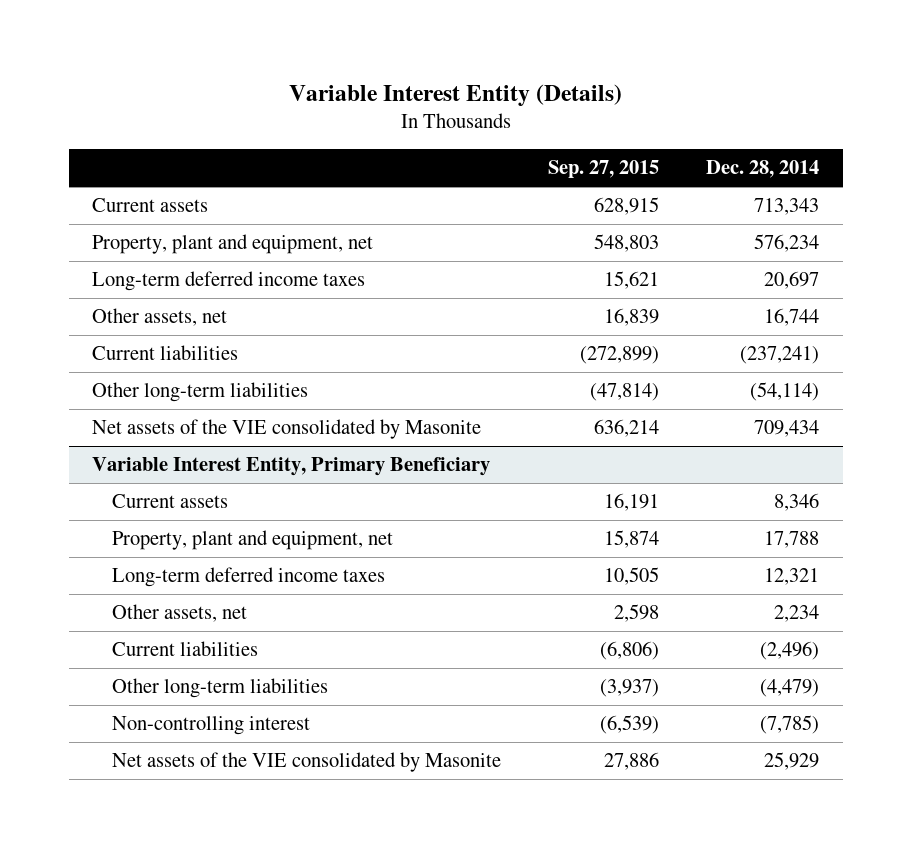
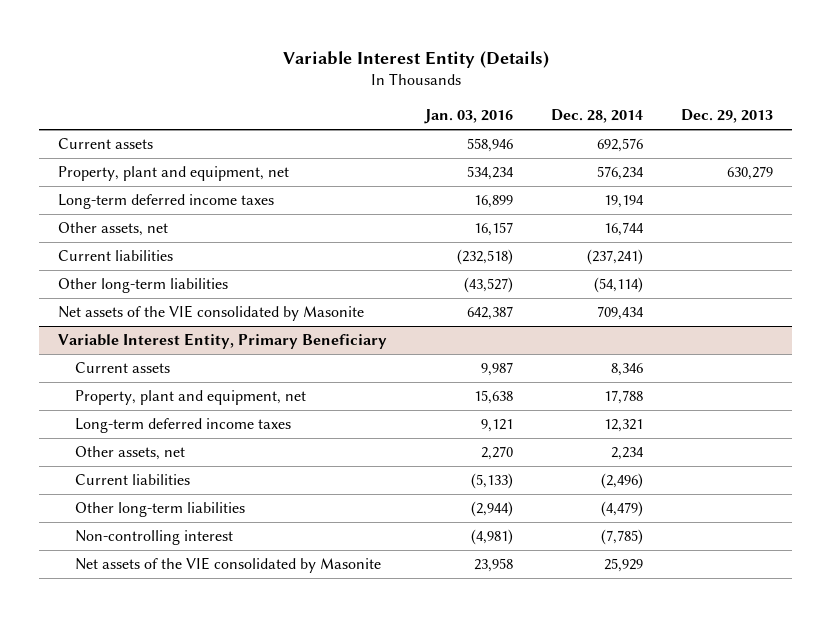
- | Sep. 27, 2015 | Dec. 28, 2014
+ | Jan. 03, 2016 | Dec. 28, 2014 | Dec. 29, 2013
- Current assets | 628,915 | 713,343
+ Current assets | 558,946 | 692,576 |
- Long-term deferred income taxes | 15,621 | 20,697
+ Long-term deferred income taxes | 16,899 | 19,194 |

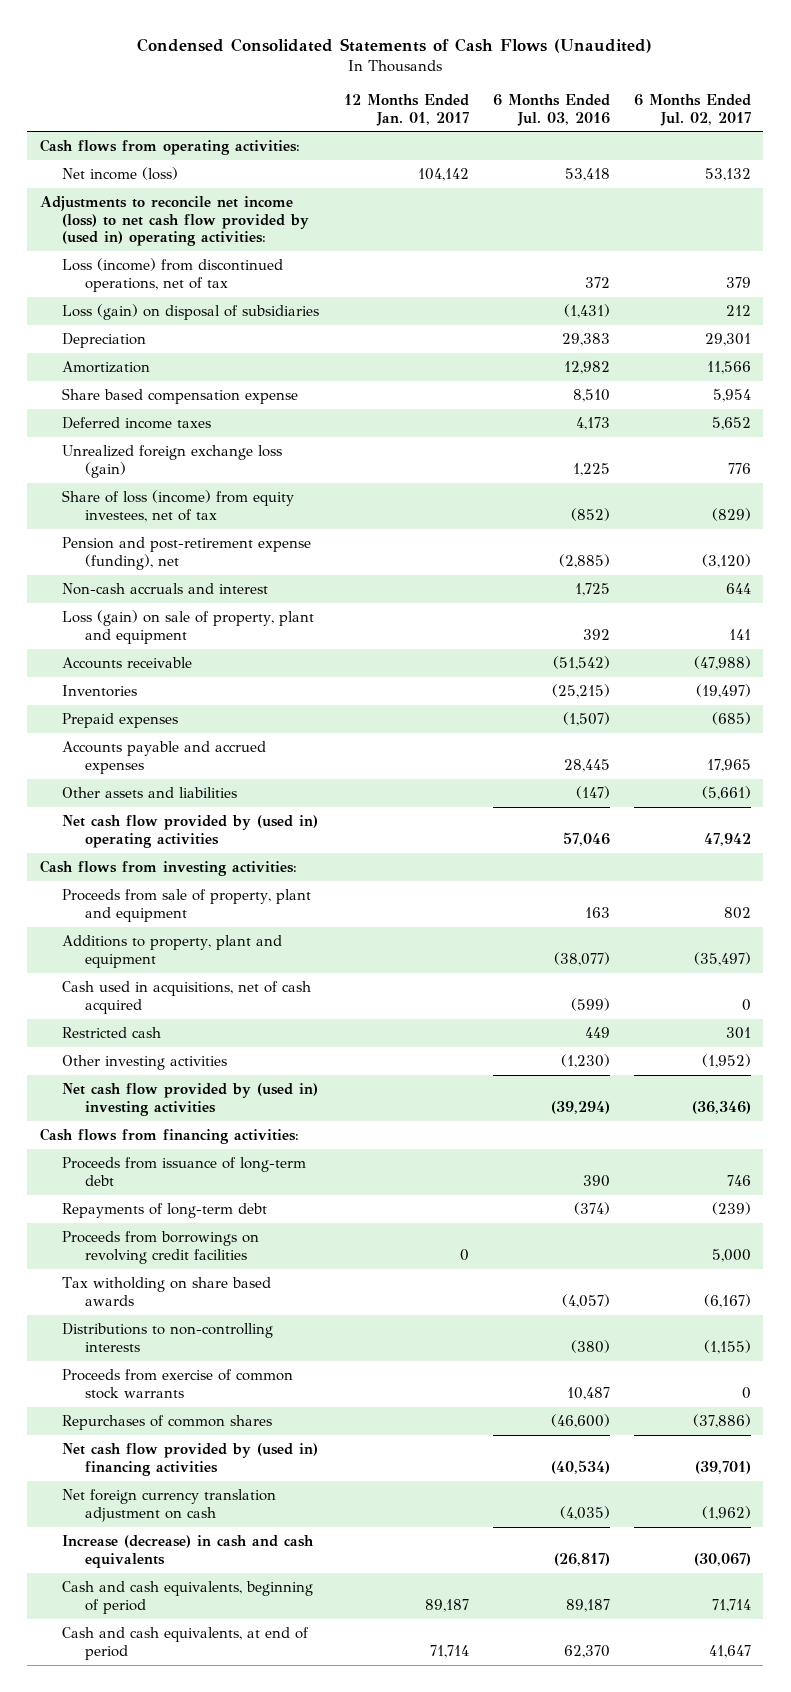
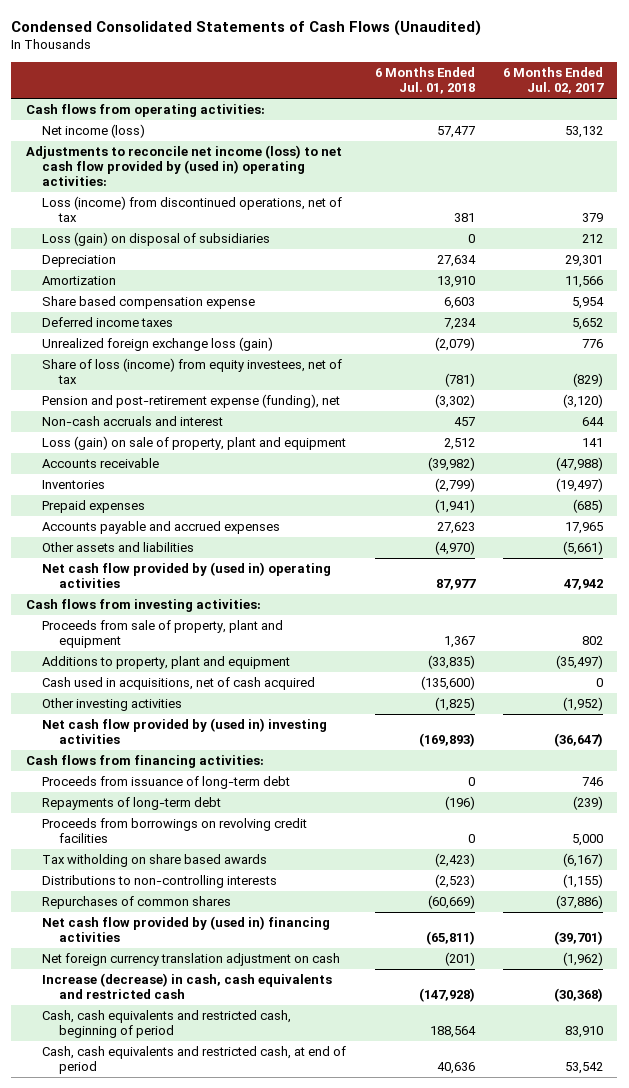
- | 12 Months Ended Jan. 01, 2017 | 6 Months Ended Jul. 03, 2016 | 6 Months Ended Jul. 02, 2017
+ | 6 Months Ended Jul. 01, 2018 | 6 Months Ended Jul. 02, 2017
- Restricted cash | | 449 | 301
- Net cash flow provided by (used in) investing activities | | (39,294) | (36,346)
+ Net cash flow provided by (used in) investing activities | (169,893) | (36,647)
- Proceeds from exercise of common stock warrants | | 10,487 | 0
- Increase (decrease) in cash and cash equivalents | | (26,817) | (30,067)
- Cash and cash equivalents, beginning of period | 89,187 | 89,187 | 71,714
- Cash and cash equivalents, at end of period | 71,714 | 62,370 | 41,647
+ Increase (decrease) in cash, cash equivalents and restricted cash | (147,928) | (30,368)
+ Cash, cash equivalents and restricted cash, beginning of period | 188,564 | 83,910
+ Cash, cash equivalents and restricted cash, at end of period | 40,636 | 53,542

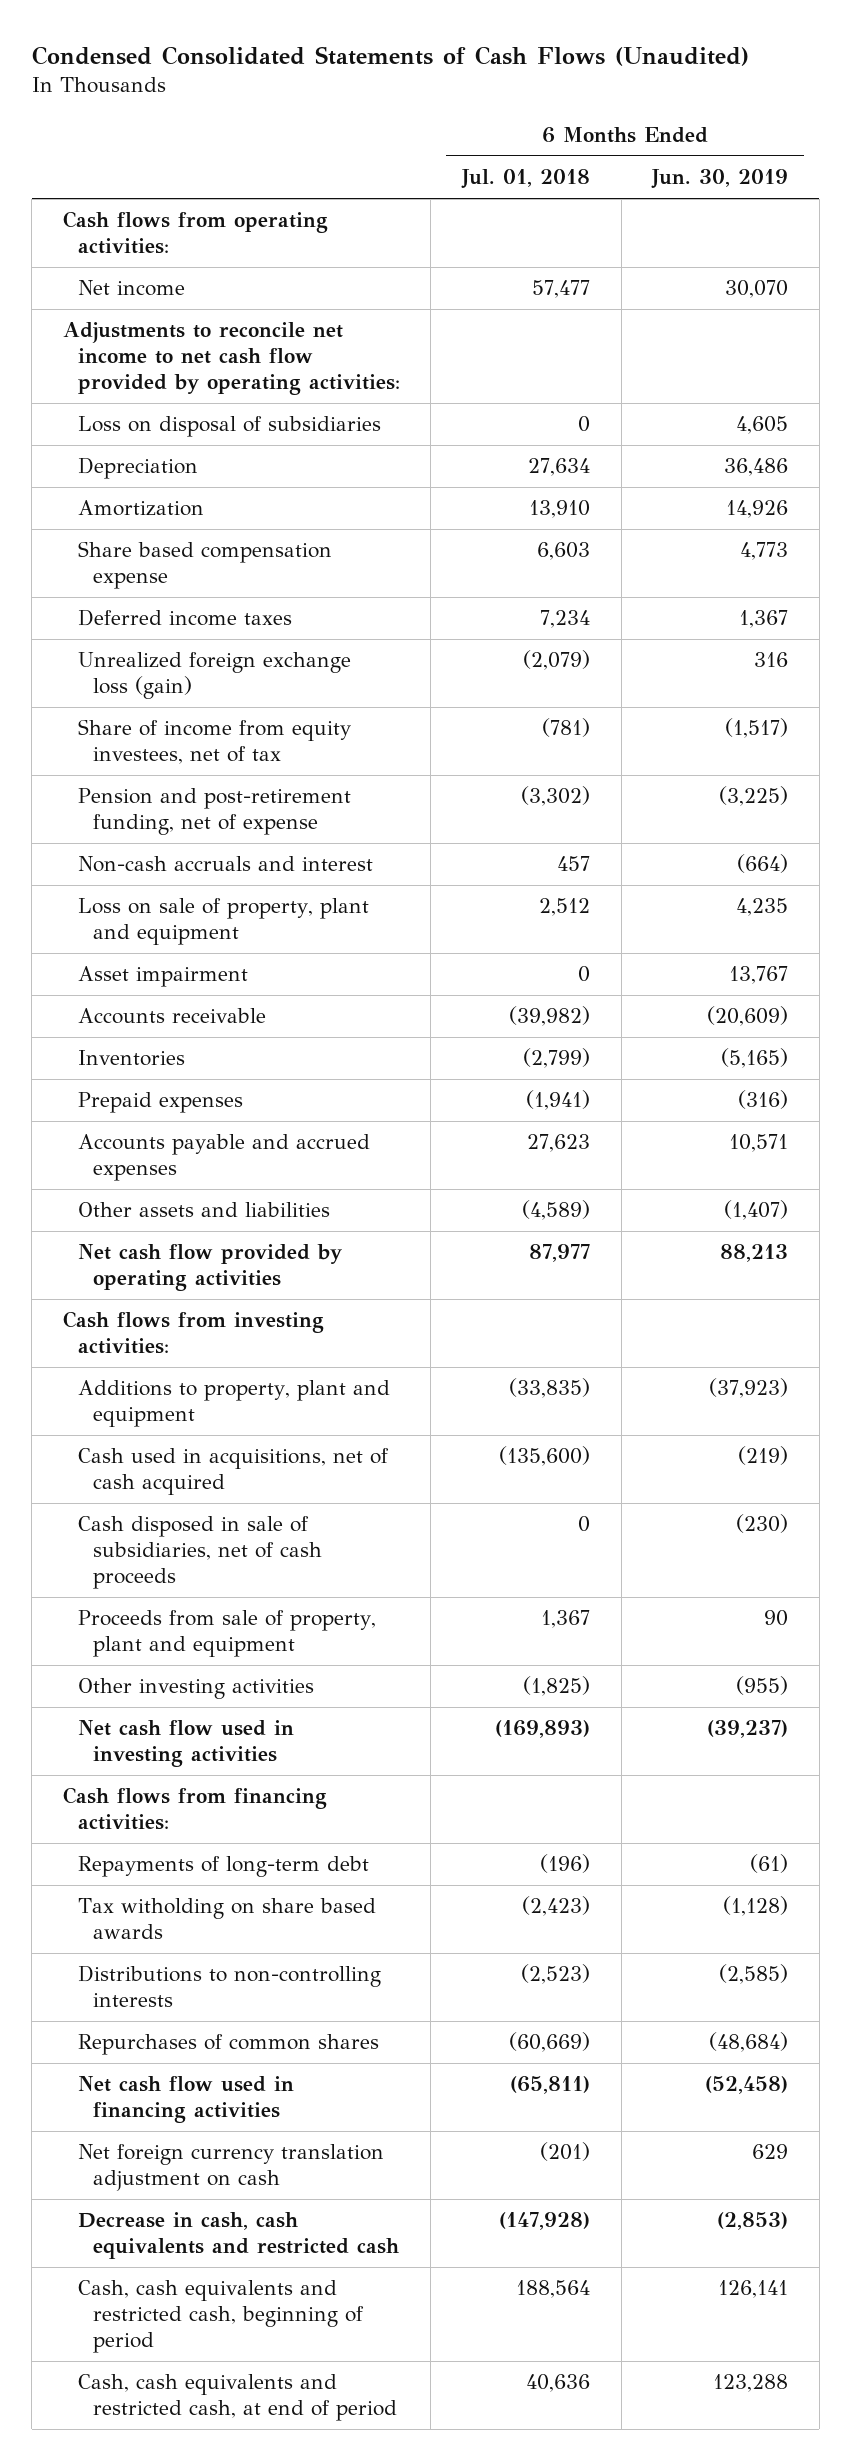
- | 6 Months Ended Jul. 01, 2018 | 6 Months Ended Jul. 02, 2017
+ | 6 Months Ended Jul. 01, 2018 | 6 Months Ended Jun. 30, 2019
- Net income (loss) | 57,477 | 53,132
- Adjustments to reconcile net income (loss) to net cash flow provided by (used in) operating activities:
- Loss (income) from discontinued operations, net of tax | 381 | 379
- Loss (gain) on disposal of subsidiaries | 0 | 212
+ Net income | 57,477 | 30,070
+ Adjustments to reconcile net income to net cash flow provided by operating activities:
+ Loss on disposal of subsidiaries | 0 | 4,605
- Share of loss (income) from equity investees, net of tax | (781) | (829)
- Pension and post-retirement expense (funding), net | (3,302) | (3,120)
+ Share of income from equity investees, net of tax | (781) | (1,517)
+ Pension and post-retirement funding, net of expense | (3,302) | (3,225)
- Loss (gain) on sale of property, plant and equipment | 2,512 | 141
+ Loss on sale of property, plant and equipment | 2,512 | 4,235
+ Asset impairment | 0 | 13,767
- Other assets and liabilities | (4,970) | (5,661)
- Net cash flow provided by (used in) operating activities | 87,977 | 47,942
+ Other assets and liabilities | (4,589) | (1,407)
+ Net cash flow provided by operating activities | 87,977 | 88,213
+ Cash disposed in sale of subsidiaries, net of cash proceeds | 0 | (230)
moved down: Proceeds from sale of property, plant and equipment | 1,367 | 90
- Net cash flow provided by (used in) investing activities | (169,893) | (36,647)
+ Net cash flow used in investing activities | (169,893) | (39,237)
- Proceeds from issuance of long-term debt | 0 | 746
- Proceeds from borrowings on revolving credit facilities | 0 | 5,000
- Net cash flow provided by (used in) financing activities | (65,811) | (39,701)
+ Net cash flow used in financing activities | (65,811) | (52,458)
- Increase (decrease) in cash, cash equivalents and restricted cash | (147,928) | (30,368)
+ Decrease in cash, cash equivalents and restricted cash | (147,928) | (2,853)

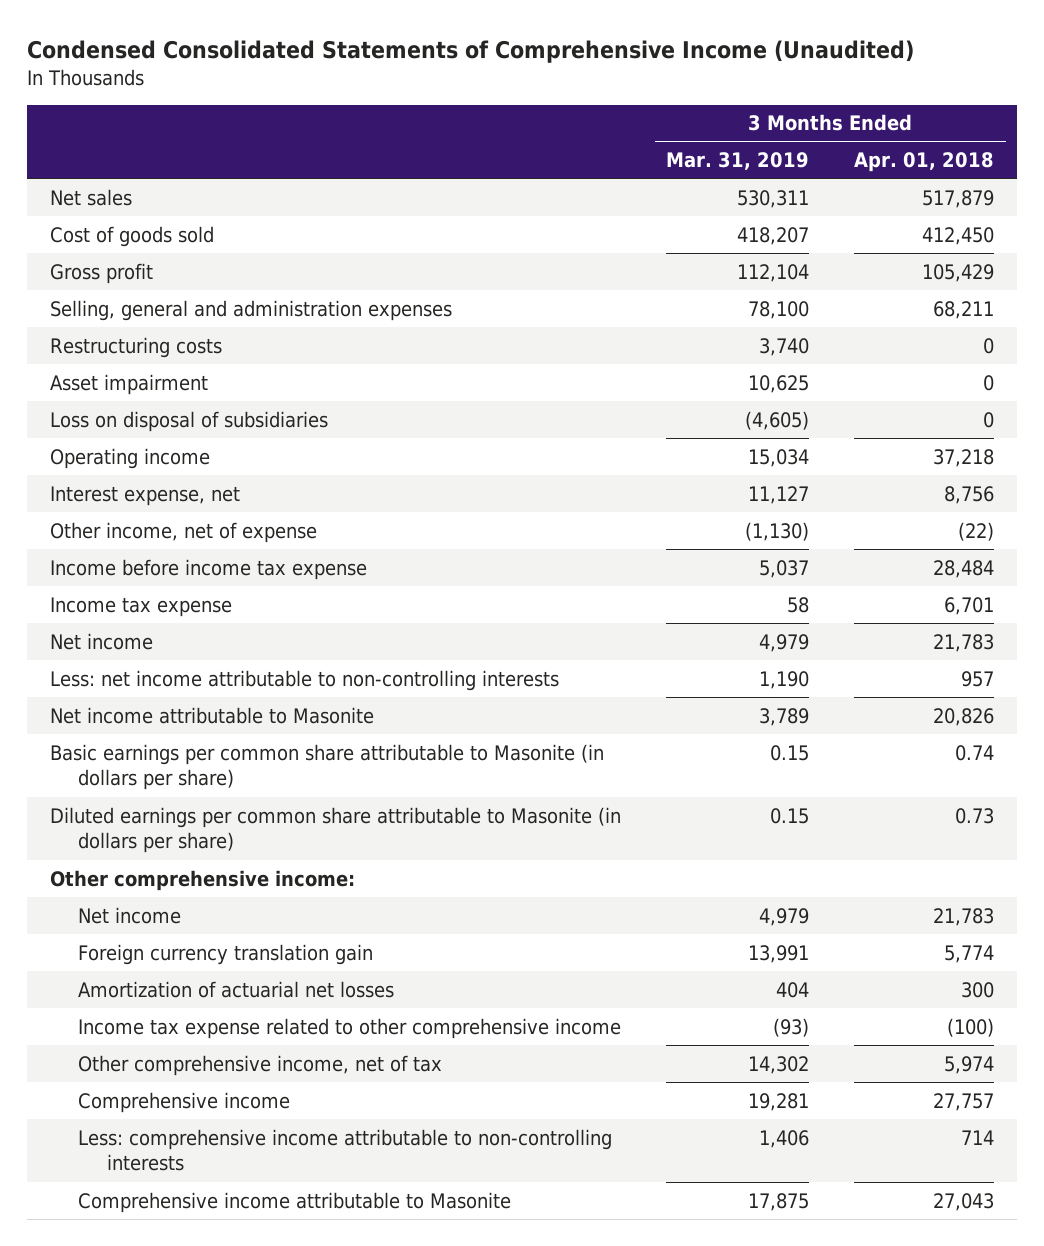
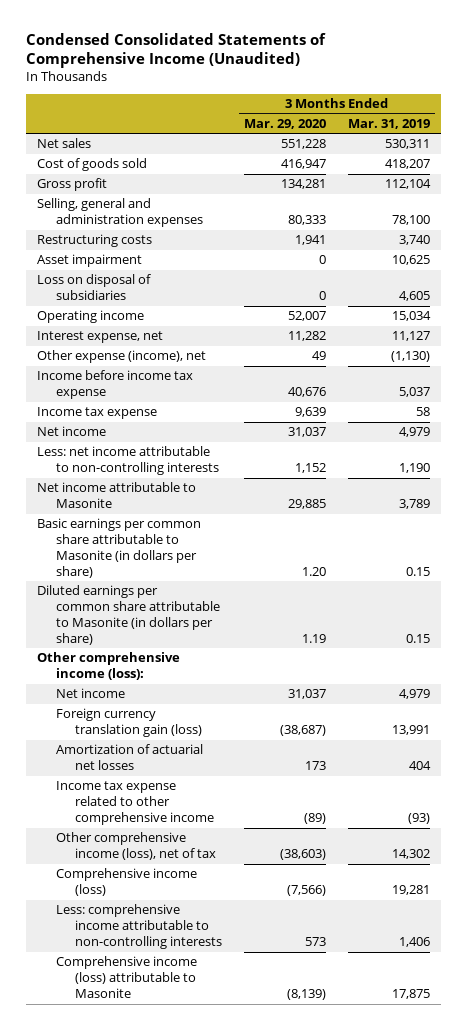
- | 3 Months Ended Mar. 31, 2019 | 3 Months Ended Apr. 01, 2018
+ | 3 Months Ended Mar. 29, 2020 | 3 Months Ended Mar. 31, 2019
- Loss on disposal of subsidiaries | (4,605) | 0
+ Loss on disposal of subsidiaries | 0 | 4,605
- Other income, net of expense | (1,130) | (22)
+ Other expense (income), net | 49 | (1,130)
- Other comprehensive income:
+ Other comprehensive income (loss):
- Foreign currency translation gain | 13,991 | 5,774
+ Foreign currency translation gain (loss) | (38,687) | 13,991
- Other comprehensive income, net of tax | 14,302 | 5,974
- Comprehensive income | 19,281 | 27,757
+ Other comprehensive income (loss), net of tax | (38,603) | 14,302
+ Comprehensive income (loss) | (7,566) | 19,281
- Comprehensive income attributable to Masonite | 17,875 | 27,043
+ Comprehensive income (loss) attributable to Masonite | (8,139) | 17,875

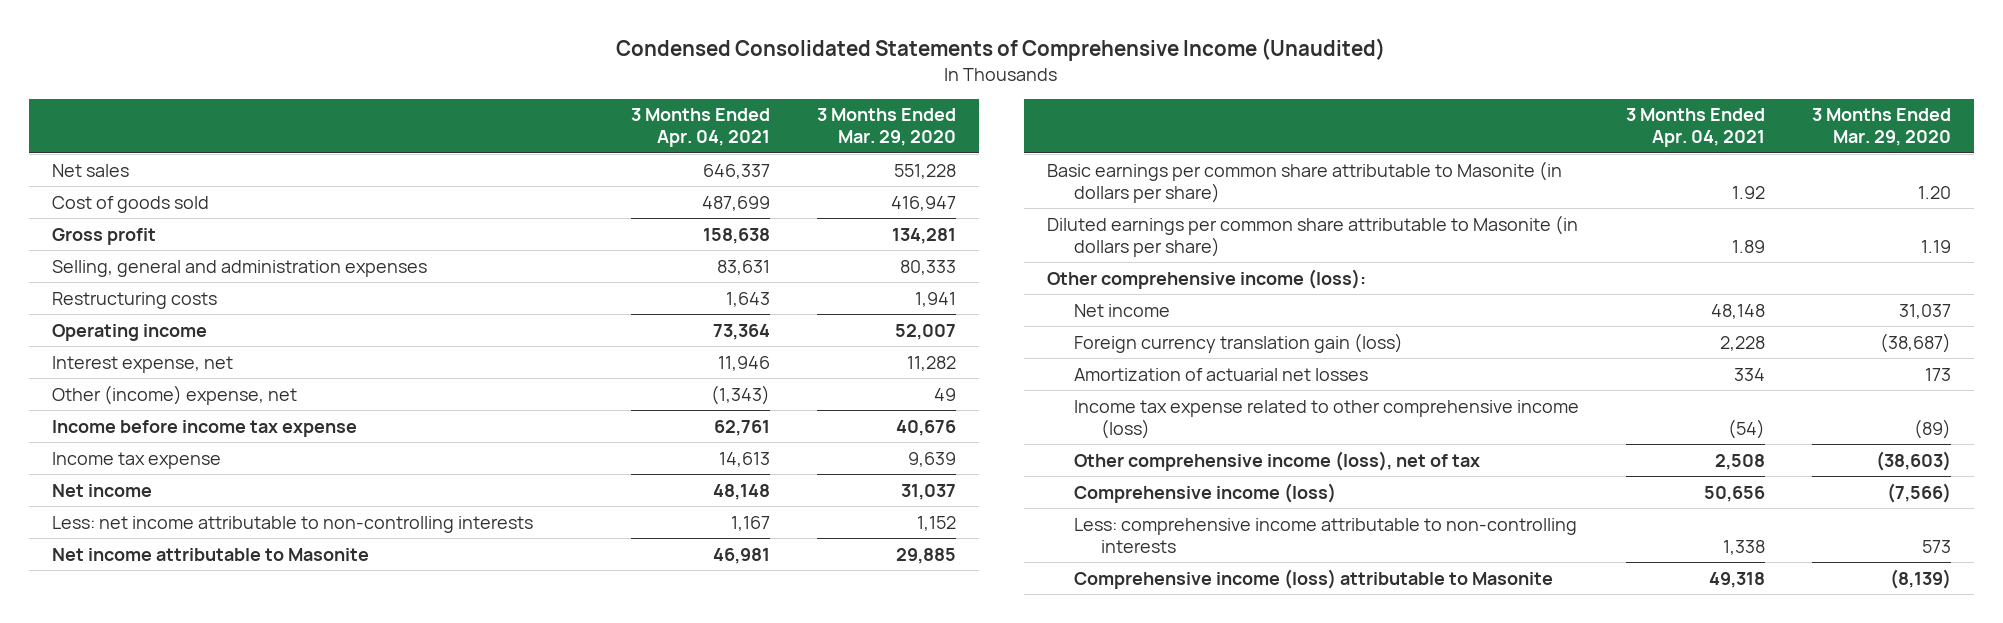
- | 3 Months Ended Mar. 29, 2020 | 3 Months Ended Mar. 31, 2019
+ | 3 Months Ended Apr. 04, 2021 | 3 Months Ended Mar. 29, 2020
- Asset impairment | 0 | 10,625
- Loss on disposal of subsidiaries | 0 | 4,605
- Other expense (income), net | 49 | (1,130)
+ Other (income) expense, net | (1,343) | 49
- Income tax expense related to other comprehensive income | (89) | (93)
+ Income tax expense related to other comprehensive income (loss) | (54) | (89)

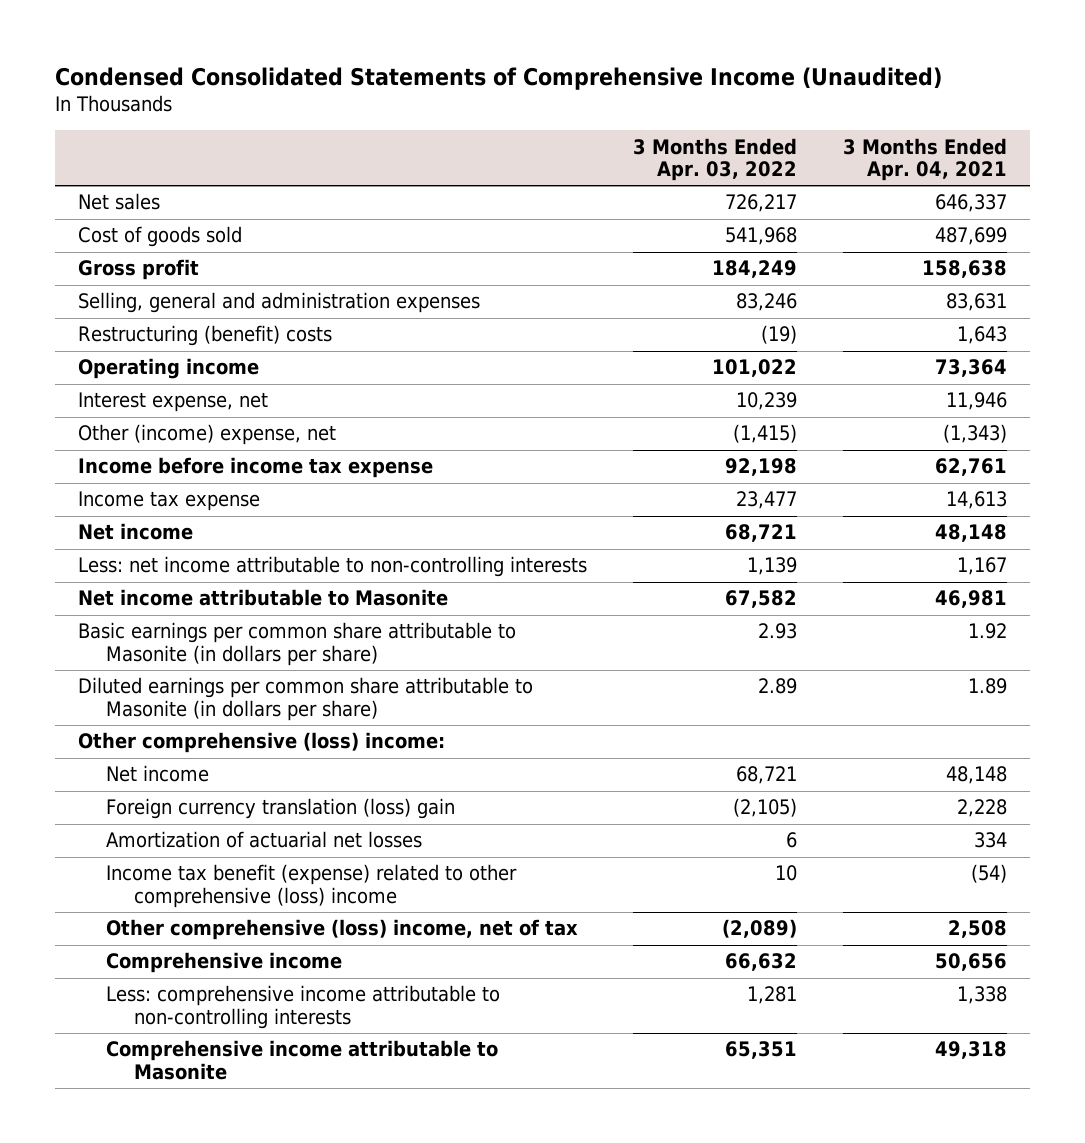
- | 3 Months Ended Apr. 04, 2021 | 3 Months Ended Mar. 29, 2020
+ | 3 Months Ended Apr. 03, 2022 | 3 Months Ended Apr. 04, 2021
- Restructuring costs | 1,643 | 1,941
+ Restructuring (benefit) costs | (19) | 1,643
- Other comprehensive income (loss):
+ Other comprehensive (loss) income:
- Foreign currency translation gain (loss) | 2,228 | (38,687)
+ Foreign currency translation (loss) gain | (2,105) | 2,228
- Income tax expense related to other comprehensive income (loss) | (54) | (89)
- Other comprehensive income (loss), net of tax | 2,508 | (38,603)
- Comprehensive income (loss) | 50,656 | (7,566)
+ Income tax benefit (expense) related to other comprehensive (loss) income | 10 | (54)
+ Other comprehensive (loss) income, net of tax | (2,089) | 2,508
+ Comprehensive income | 66,632 | 50,656
- Comprehensive income (loss) attributable to Masonite | 49,318 | (8,139)
+ Comprehensive income attributable to Masonite | 65,351 | 49,318

